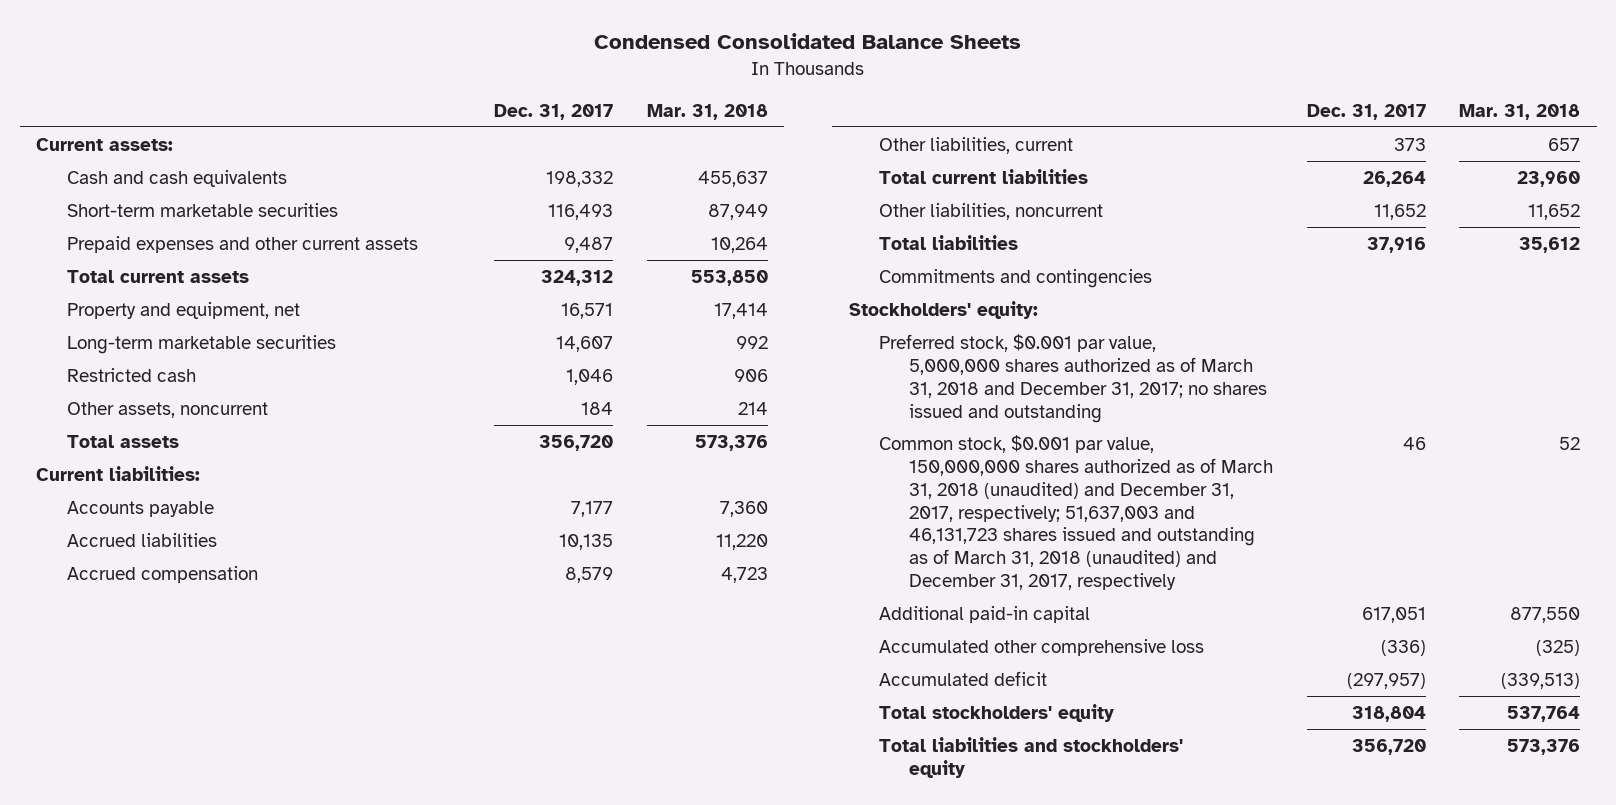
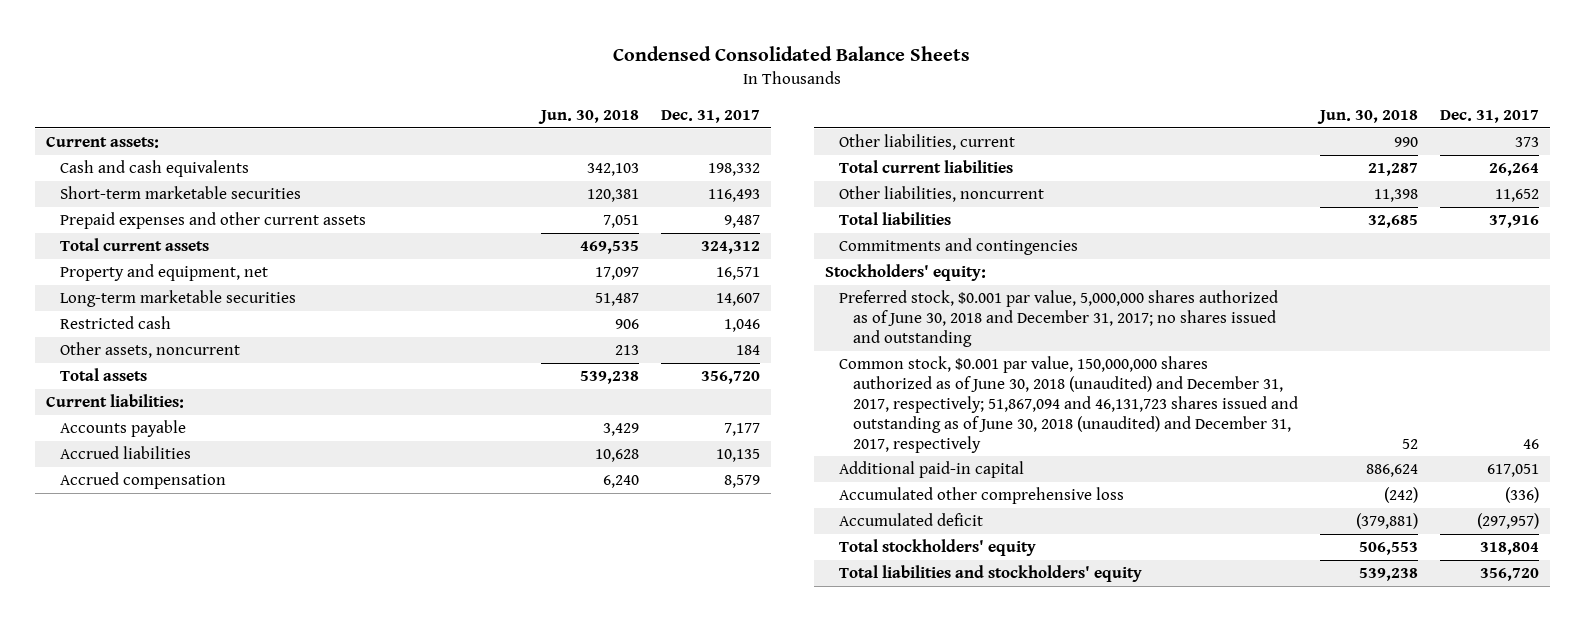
- | Dec. 31, 2017 | Mar. 31, 2018
+ | Jun. 30, 2018 | Dec. 31, 2017
- Preferred stock, $0.001 par value, 5,000,000 shares authorized as of March 31, 2018 and December 31, 2017; no shares issued and outstanding
- Common stock, $0.001 par value, 150,000,000 shares authorized as of March 31, 2018 (unaudited) and December 31, 2017, respectively; 51,637,003 and 46,131,723 shares issued and outstanding as of March 31, 2018 (unaudited) and December 31, 2017, respectively | 46 | 52
+ Preferred stock, $0.001 par value, 5,000,000 shares authorized as of June 30, 2018 and December 31, 2017; no shares issued and outstanding
+ Common stock, $0.001 par value, 150,000,000 shares authorized as of June 30, 2018 (unaudited) and December 31, 2017, respectively; 51,867,094 and 46,131,723 shares issued and outstanding as of June 30, 2018 (unaudited) and December 31, 2017, respectively | 52 | 46

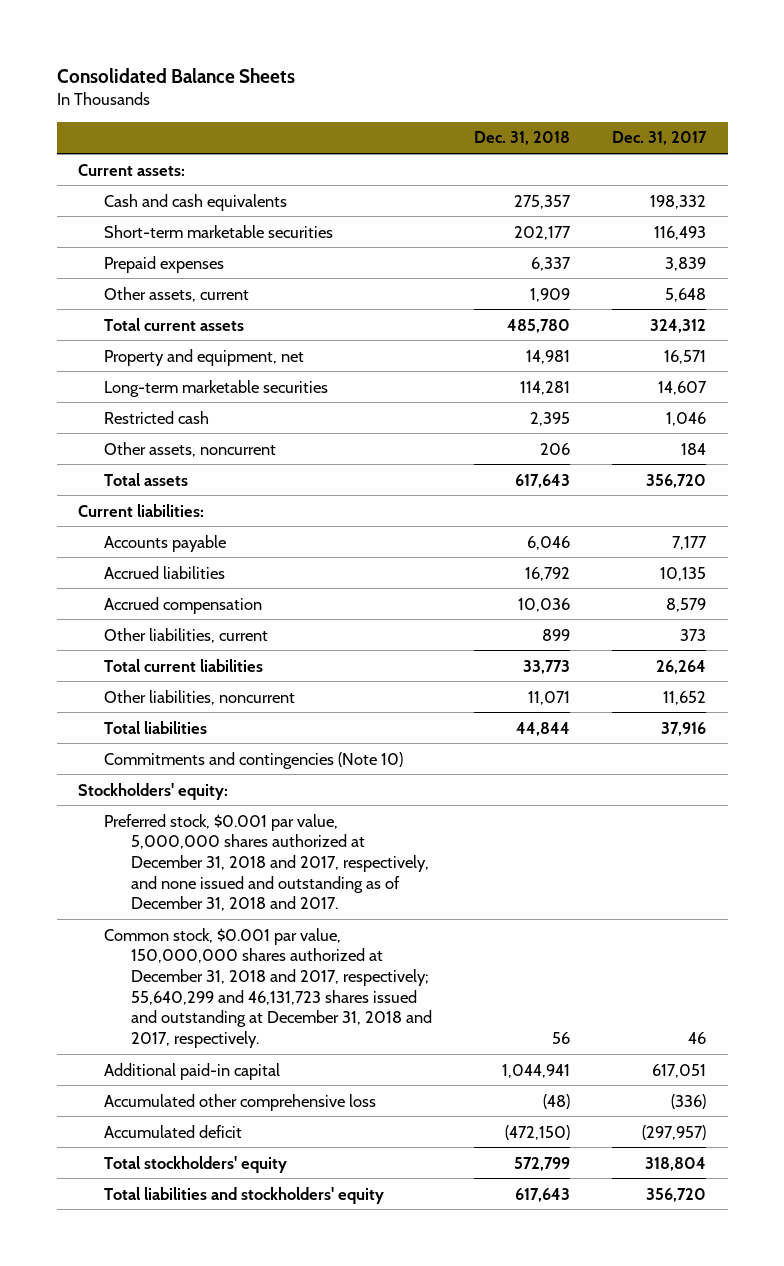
- Condensed Consolidated Balance Sheets
+ Consolidated Balance Sheets
- | Jun. 30, 2018 | Dec. 31, 2017
+ | Dec. 31, 2018 | Dec. 31, 2017
- Prepaid expenses and other current assets | 7,051 | 9,487
+ Prepaid expenses | 6,337 | 3,839
+ Other assets, current | 1,909 | 5,648
- Commitments and contingencies
+ Commitments and contingencies (Note 10)
- Preferred stock, $0.001 par value, 5,000,000 shares authorized as of June 30, 2018 and December 31, 2017; no shares issued and outstanding
- Common stock, $0.001 par value, 150,000,000 shares authorized as of June 30, 2018 (unaudited) and December 31, 2017, respectively; 51,867,094 and 46,131,723 shares issued and outstanding as of June 30, 2018 (unaudited) and December 31, 2017, respectively | 52 | 46
+ Preferred stock, $0.001 par value, 5,000,000 shares authorized at December 31, 2018 and 2017, respectively, and none issued and outstanding as of December 31, 2018 and 2017.
+ Common stock, $0.001 par value, 150,000,000 shares authorized at December 31, 2018 and 2017, respectively; 55,640,299 and 46,131,723 shares issued and outstanding at December 31, 2018 and 2017, respectively. | 56 | 46

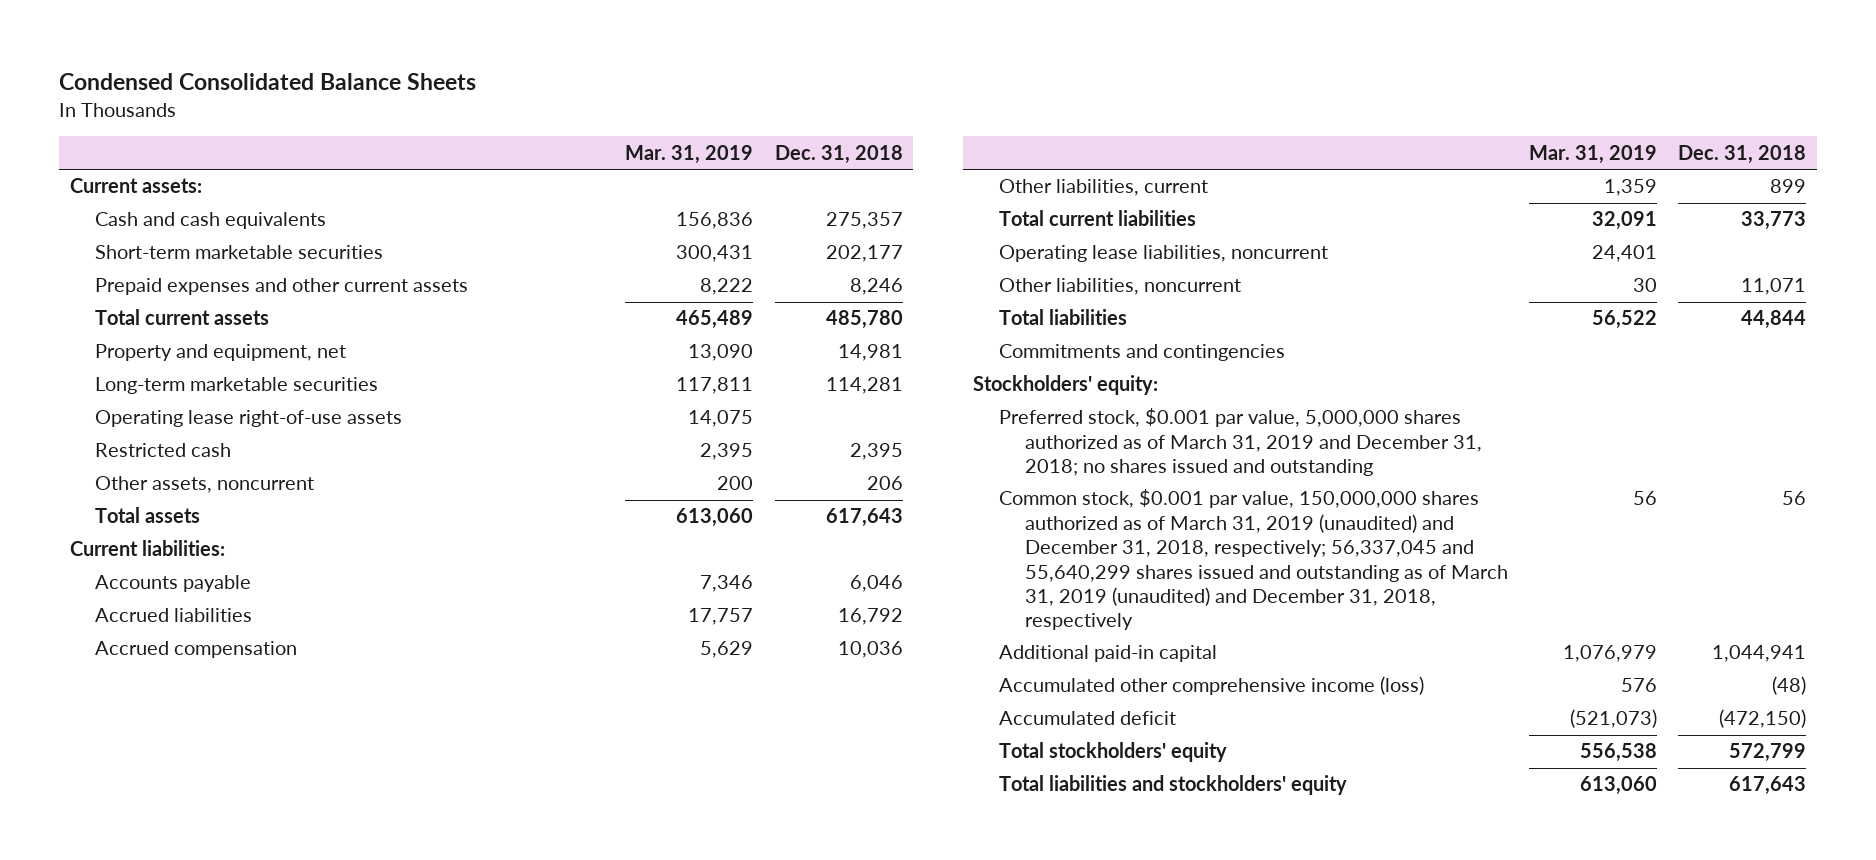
- Consolidated Balance Sheets
+ Condensed Consolidated Balance Sheets
- | Dec. 31, 2018 | Dec. 31, 2017
+ | Mar. 31, 2019 | Dec. 31, 2018
- Prepaid expenses | 6,337 | 3,839
- Other assets, current | 1,909 | 5,648
+ Prepaid expenses and other current assets | 8,222 | 8,246
+ Operating lease right-of-use assets | 14,075 |
+ Operating lease liabilities, noncurrent | 24,401 |
- Commitments and contingencies (Note 10)
+ Commitments and contingencies
- Preferred stock, $0.001 par value, 5,000,000 shares authorized at December 31, 2018 and 2017, respectively, and none issued and outstanding as of December 31, 2018 and 2017.
- Common stock, $0.001 par value, 150,000,000 shares authorized at December 31, 2018 and 2017, respectively; 55,640,299 and 46,131,723 shares issued and outstanding at December 31, 2018 and 2017, respectively. | 56 | 46
+ Preferred stock, $0.001 par value, 5,000,000 shares authorized as of March 31, 2019 and December 31, 2018; no shares issued and outstanding
+ Common stock, $0.001 par value, 150,000,000 shares authorized as of March 31, 2019 (unaudited) and December 31, 2018, respectively; 56,337,045 and 55,640,299 shares issued and outstanding as of March 31, 2019 (unaudited) and December 31, 2018, respectively | 56 | 56
- Accumulated other comprehensive loss | (48) | (336)
+ Accumulated other comprehensive income (loss) | 576 | (48)

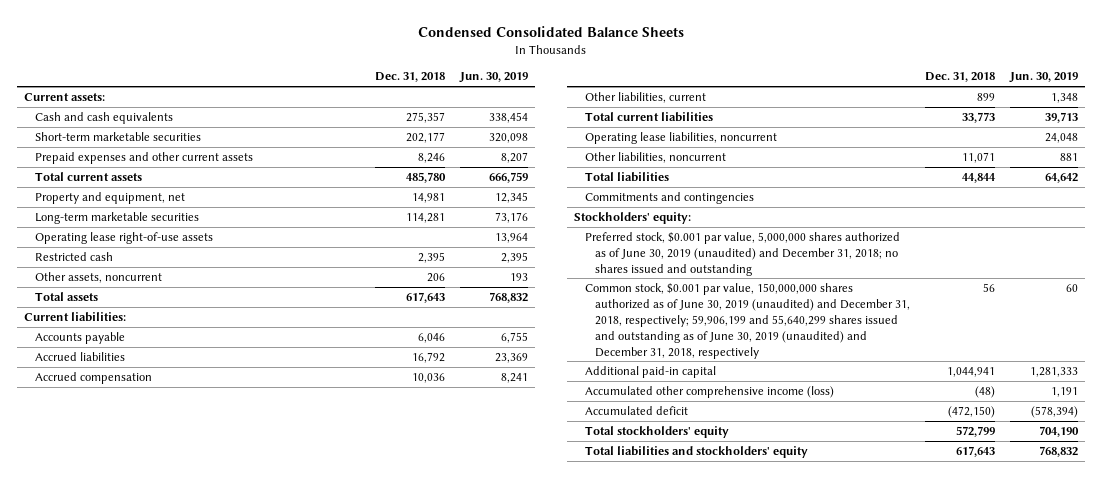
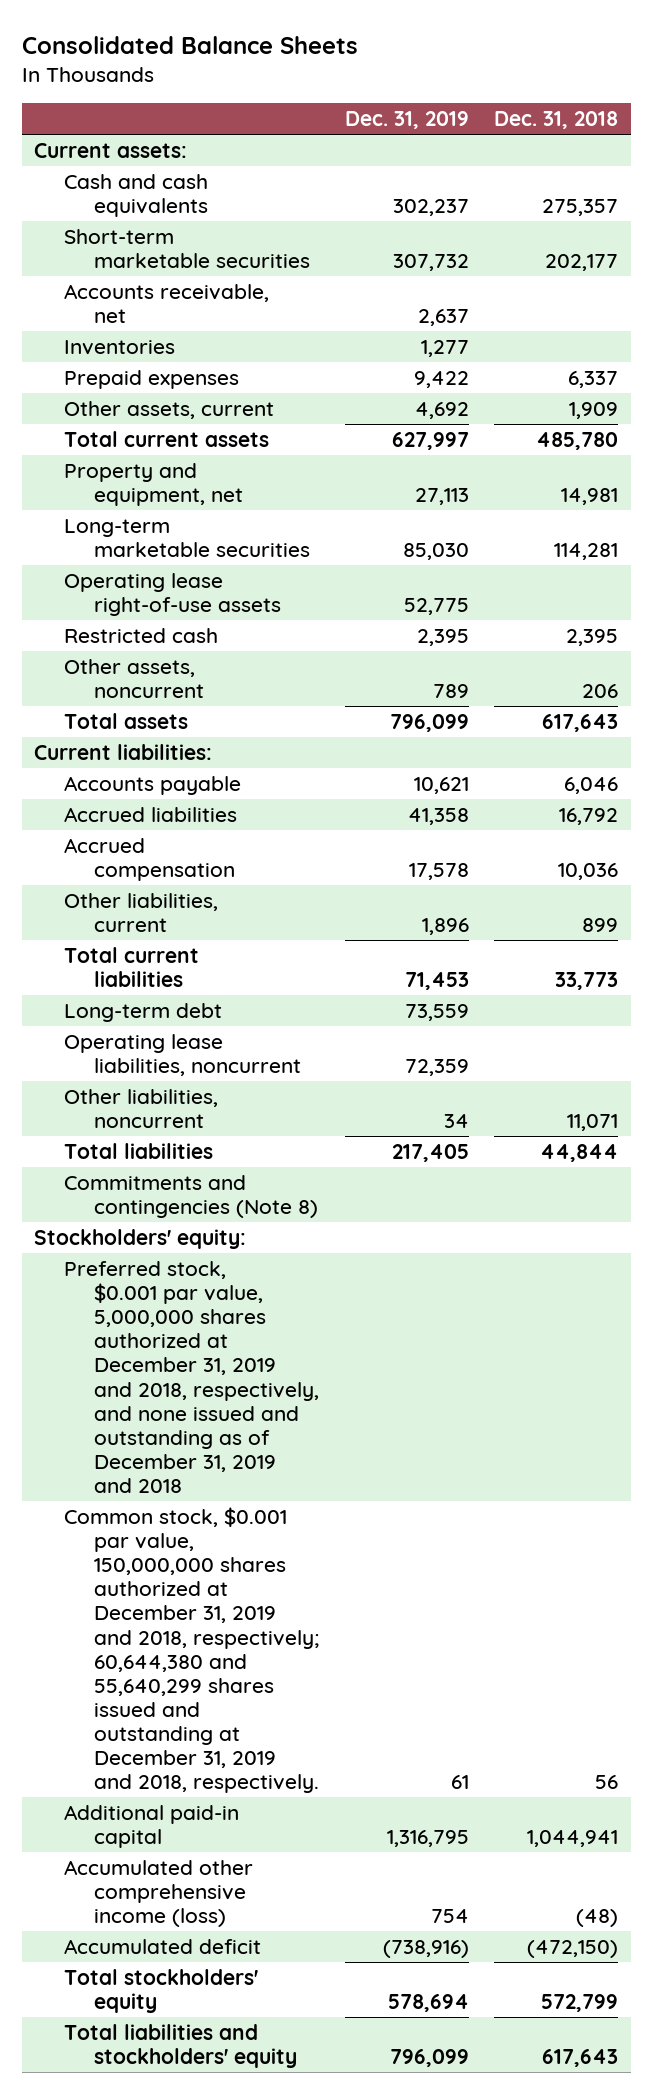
- Condensed Consolidated Balance Sheets
+ Consolidated Balance Sheets
- | Dec. 31, 2018 | Jun. 30, 2019
+ | Dec. 31, 2019 | Dec. 31, 2018
- Prepaid expenses and other current assets | 8,246 | 8,207
+ Accounts receivable, net | 2,637 |
+ Inventories | 1,277 |
+ Prepaid expenses | 9,422 | 6,337
+ Other assets, current | 4,692 | 1,909
+ Long-term debt | 73,559 |
- Commitments and contingencies
+ Commitments and contingencies (Note 8)
- Preferred stock, $0.001 par value, 5,000,000 shares authorized as of June 30, 2019 (unaudited) and December 31, 2018; no shares issued and outstanding
- Common stock, $0.001 par value, 150,000,000 shares authorized as of June 30, 2019 (unaudited) and December 31, 2018, respectively; 59,906,199 and 55,640,299 shares issued and outstanding as of June 30, 2019 (unaudited) and December 31, 2018, respectively | 56 | 60
+ Preferred stock, $0.001 par value, 5,000,000 shares authorized at December 31, 2019 and 2018, respectively, and none issued and outstanding as of December 31, 2019 and 2018
+ Common stock, $0.001 par value, 150,000,000 shares authorized at December 31, 2019 and 2018, respectively; 60,644,380 and 55,640,299 shares issued and outstanding at December 31, 2019 and 2018, respectively. | 61 | 56

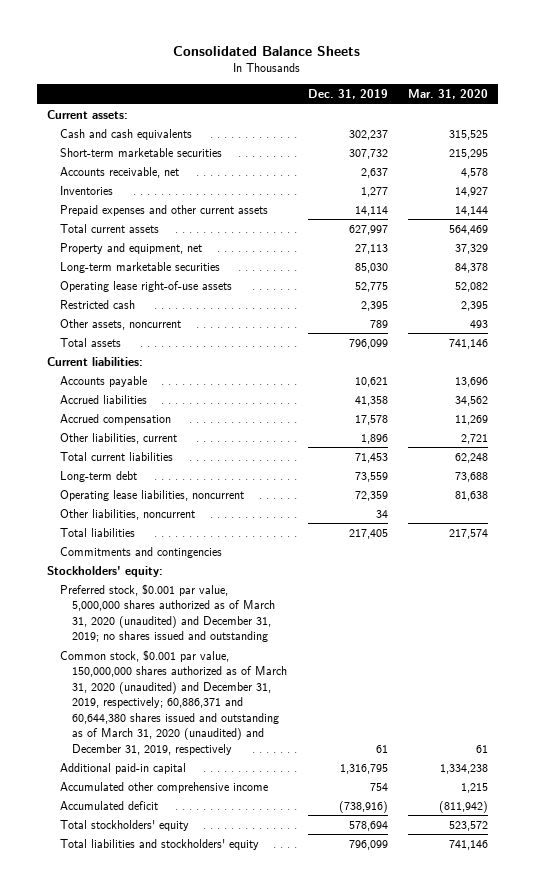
- | Dec. 31, 2019 | Dec. 31, 2018
+ | Dec. 31, 2019 | Mar. 31, 2020
- Prepaid expenses | 9,422 | 6,337
- Other assets, current | 4,692 | 1,909
+ Prepaid expenses and other current assets | 14,114 | 14,144
- Commitments and contingencies (Note 8)
+ Commitments and contingencies
- Preferred stock, $0.001 par value, 5,000,000 shares authorized at December 31, 2019 and 2018, respectively, and none issued and outstanding as of December 31, 2019 and 2018
- Common stock, $0.001 par value, 150,000,000 shares authorized at December 31, 2019 and 2018, respectively; 60,644,380 and 55,640,299 shares issued and outstanding at December 31, 2019 and 2018, respectively. | 61 | 56
+ Preferred stock, $0.001 par value, 5,000,000 shares authorized as of March 31, 2020 (unaudited) and December 31, 2019; no shares issued and outstanding
+ Common stock, $0.001 par value, 150,000,000 shares authorized as of March 31, 2020 (unaudited) and December 31, 2019, respectively; 60,886,371 and 60,644,380 shares issued and outstanding as of March 31, 2020 (unaudited) and December 31, 2019, respectively | 61 | 61
- Accumulated other comprehensive income (loss) | 754 | (48)
+ Accumulated other comprehensive income | 754 | 1,215

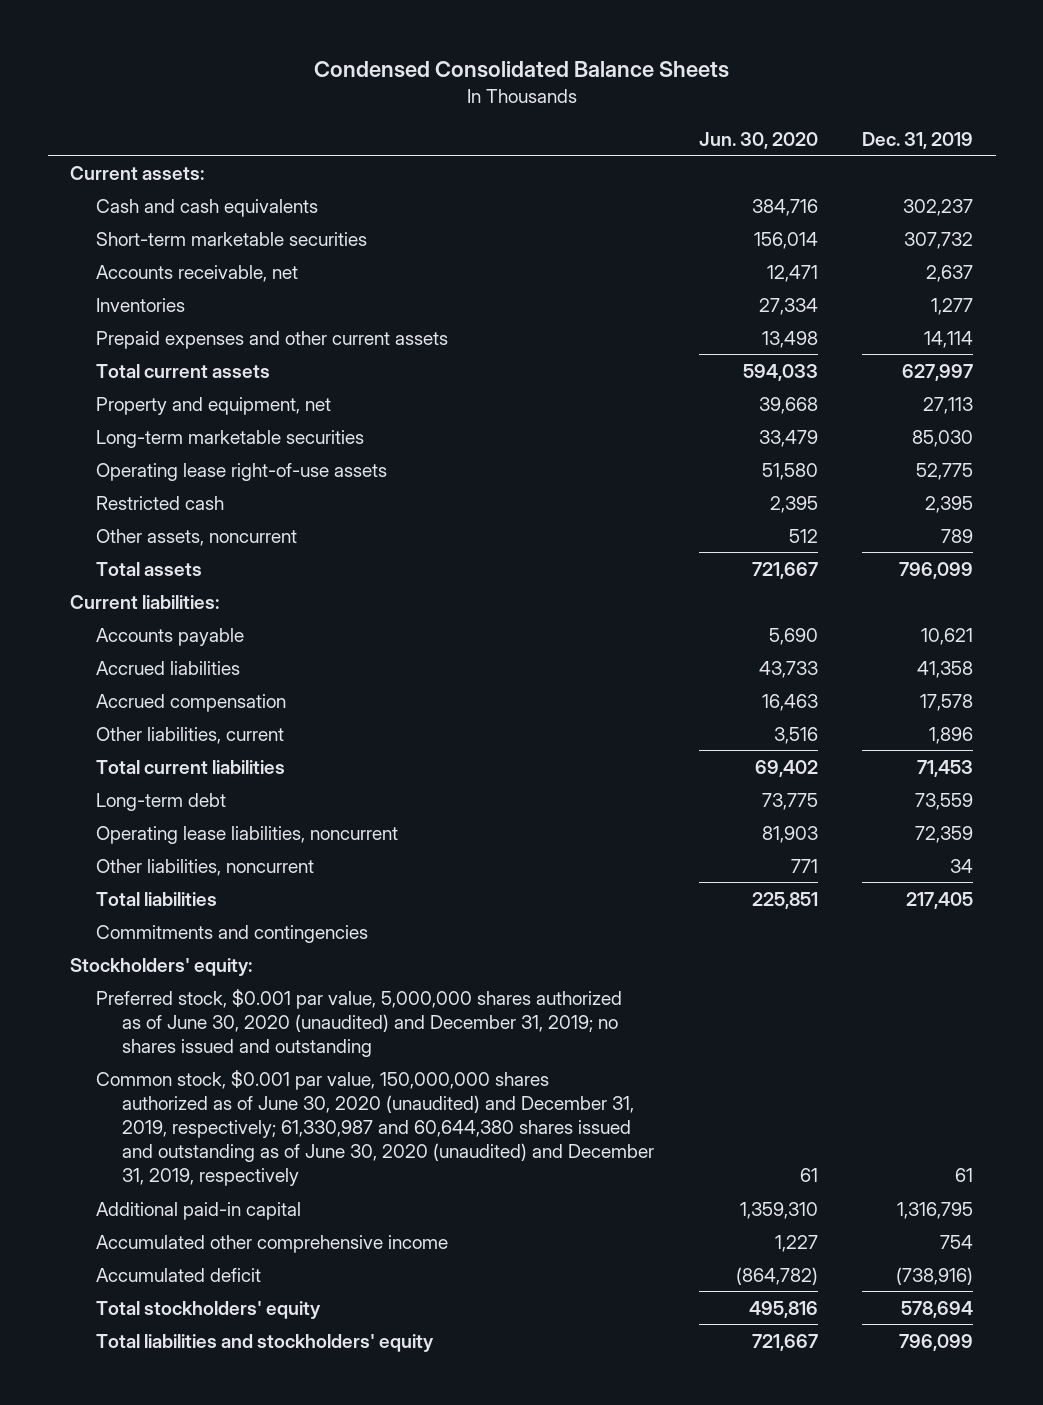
- Consolidated Balance Sheets
+ Condensed Consolidated Balance Sheets
- | Dec. 31, 2019 | Mar. 31, 2020
+ | Jun. 30, 2020 | Dec. 31, 2019
- Preferred stock, $0.001 par value, 5,000,000 shares authorized as of March 31, 2020 (unaudited) and December 31, 2019; no shares issued and outstanding
- Common stock, $0.001 par value, 150,000,000 shares authorized as of March 31, 2020 (unaudited) and December 31, 2019, respectively; 60,886,371 and 60,644,380 shares issued and outstanding as of March 31, 2020 (unaudited) and December 31, 2019, respectively | 61 | 61
+ Preferred stock, $0.001 par value, 5,000,000 shares authorized as of June 30, 2020 (unaudited) and December 31, 2019; no shares issued and outstanding
+ Common stock, $0.001 par value, 150,000,000 shares authorized as of June 30, 2020 (unaudited) and December 31, 2019, respectively; 61,330,987 and 60,644,380 shares issued and outstanding as of June 30, 2020 (unaudited) and December 31, 2019, respectively | 61 | 61

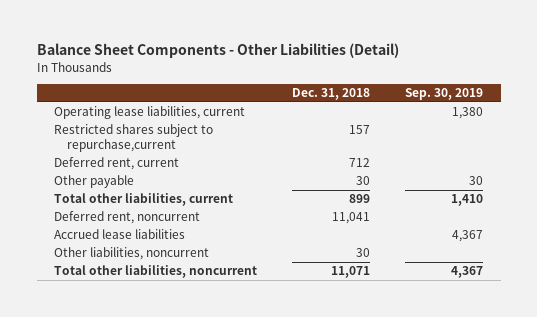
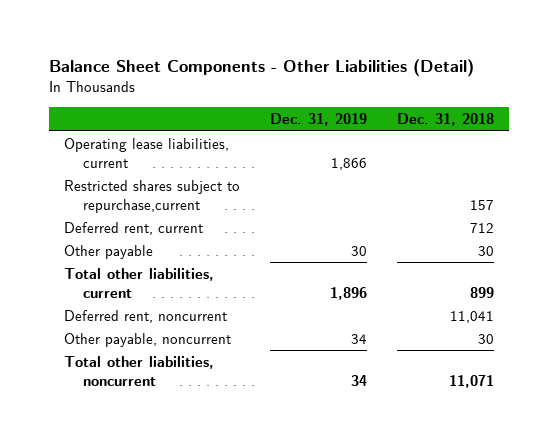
- | Dec. 31, 2018 | Sep. 30, 2019
+ | Dec. 31, 2019 | Dec. 31, 2018
- Accrued lease liabilities | | 4,367
- Other liabilities, noncurrent | 30 |
+ Other payable, noncurrent | 34 | 30

